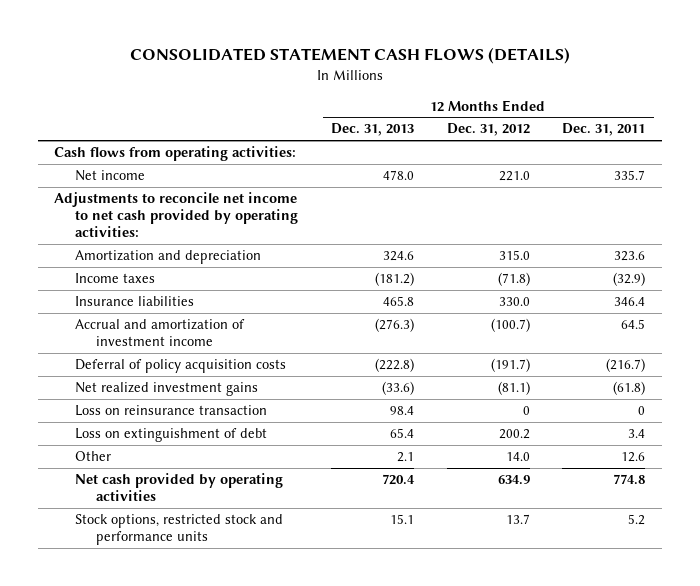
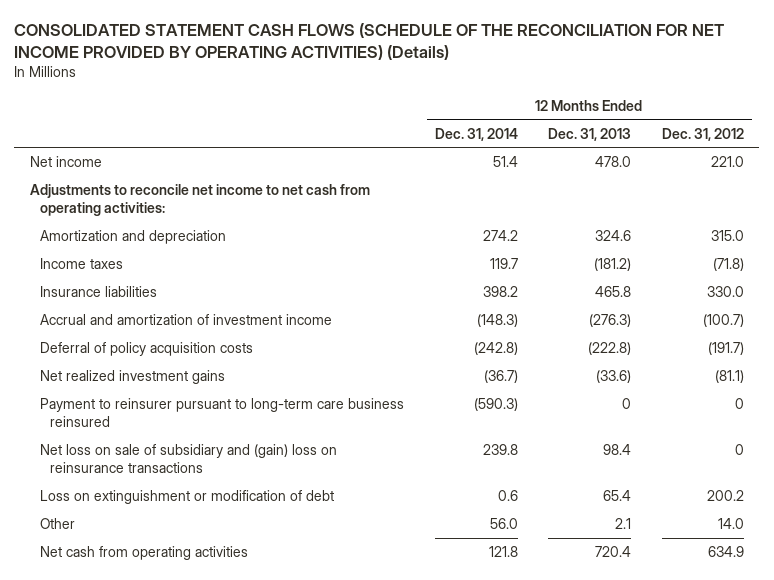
- CONSOLIDATED STATEMENT CASH FLOWS (DETAILS)
+ CONSOLIDATED STATEMENT CASH FLOWS (SCHEDULE OF THE RECONCILIATION FOR NET INCOME PROVIDED BY OPERATING ACTIVITIES) (Details)
- | 12 Months Ended Dec. 31, 2013 | 12 Months Ended Dec. 31, 2012 | 12 Months Ended Dec. 31, 2011
+ | 12 Months Ended Dec. 31, 2014 | 12 Months Ended Dec. 31, 2013 | 12 Months Ended Dec. 31, 2012
- Cash flows from operating activities:
- Adjustments to reconcile net income to net cash provided by operating activities:
+ Adjustments to reconcile net income to net cash from operating activities:
- Loss on reinsurance transaction | 98.4 | 0 | 0
- Loss on extinguishment of debt | 65.4 | 200.2 | 3.4
+ Payment to reinsurer pursuant to long-term care business reinsured | (590.3) | 0 | 0
+ Net loss on sale of subsidiary and (gain) loss on reinsurance transactions | 239.8 | 98.4 | 0
+ Loss on extinguishment or modification of debt | 0.6 | 65.4 | 200.2
- Net cash provided by operating activities | 720.4 | 634.9 | 774.8
- Stock options, restricted stock and performance units | 15.1 | 13.7 | 5.2
+ Net cash from operating activities | 121.8 | 720.4 | 634.9

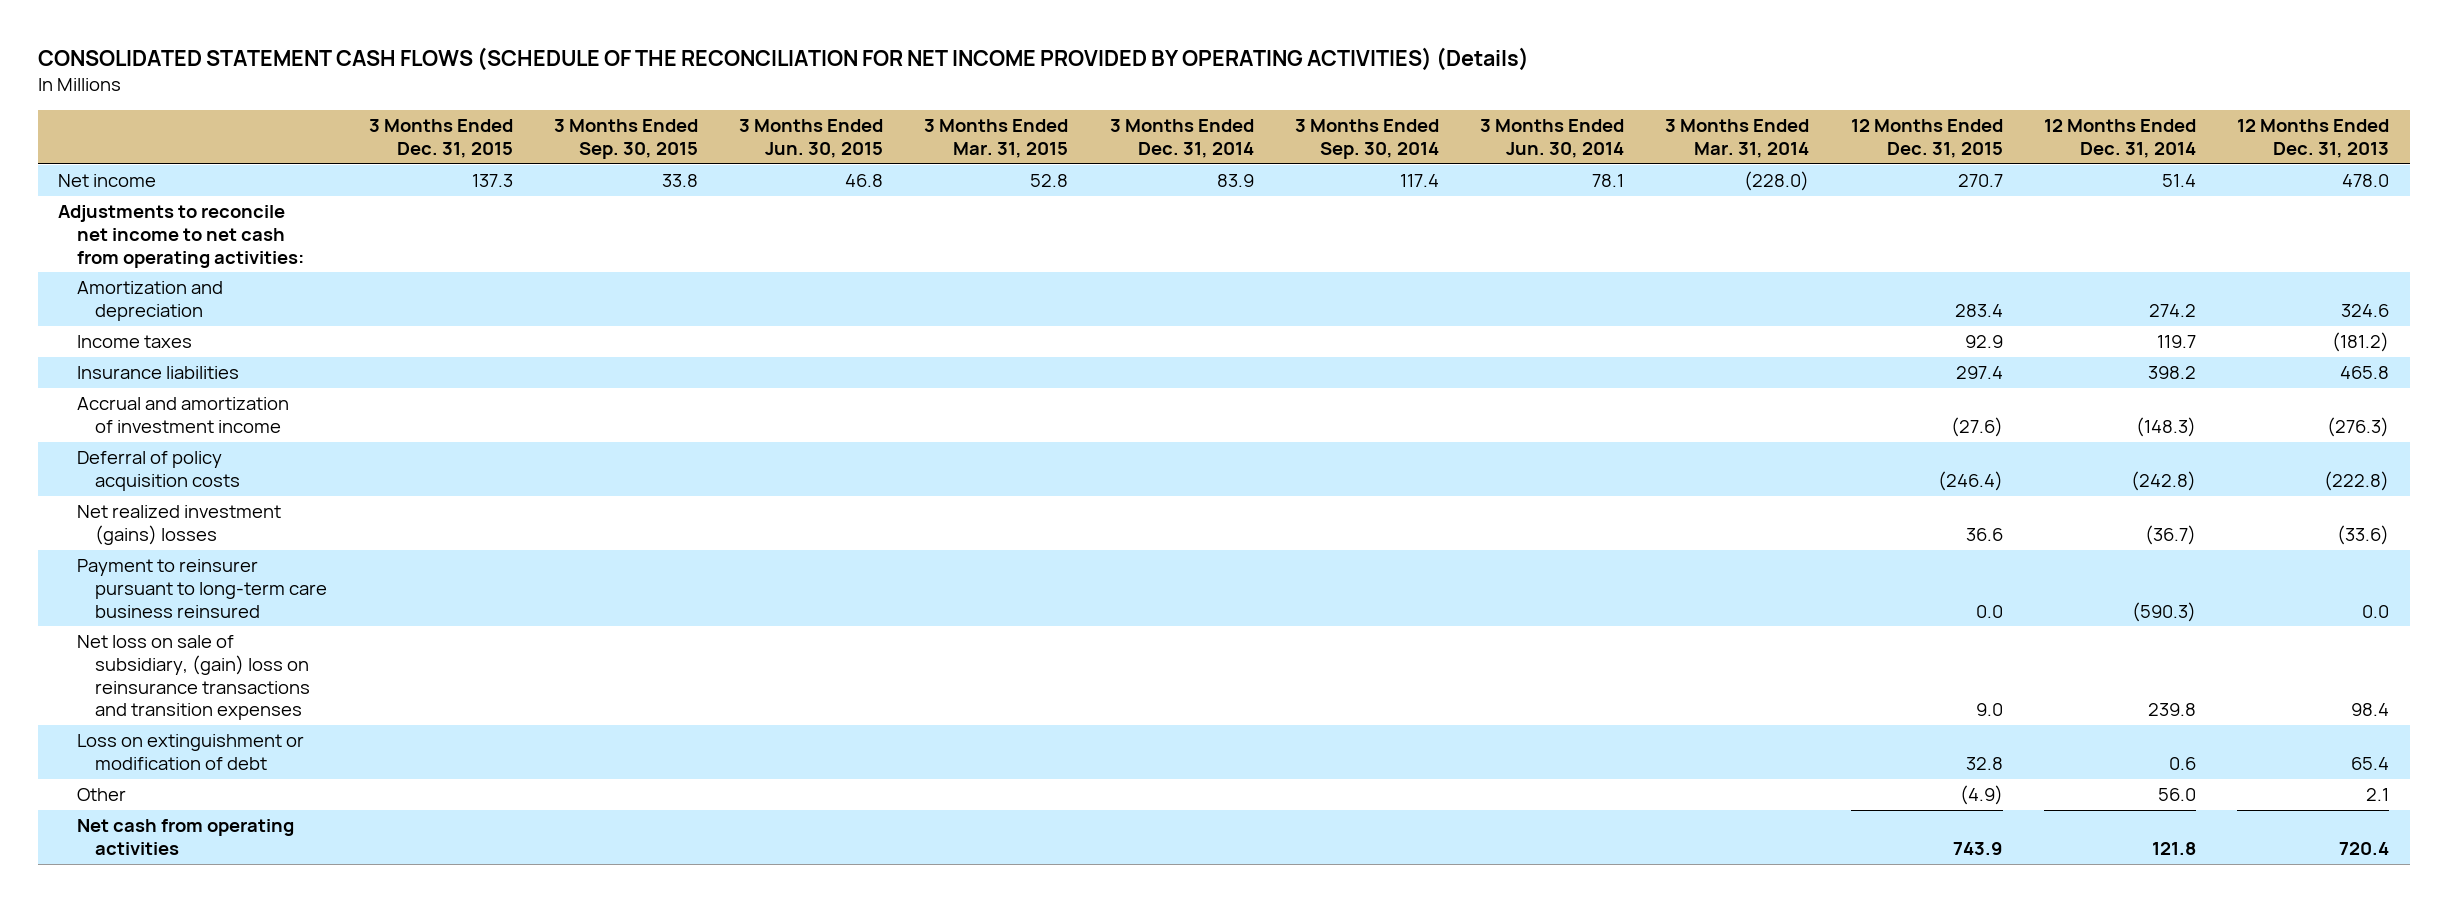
- | 12 Months Ended Dec. 31, 2014 | 12 Months Ended Dec. 31, 2013 | 12 Months Ended Dec. 31, 2012
+ | 3 Months Ended Dec. 31, 2015 | 3 Months Ended Sep. 30, 2015 | 3 Months Ended Jun. 30, 2015 | 3 Months Ended Mar. 31, 2015 | 3 Months Ended Dec. 31, 2014 | 3 Months Ended Sep. 30, 2014 | 3 Months Ended Jun. 30, 2014 | 3 Months Ended Mar. 31, 2014 | 12 Months Ended Dec. 31, 2015 | 12 Months Ended Dec. 31, 2014 | 12 Months Ended Dec. 31, 2013
- Net realized investment gains | (36.7) | (33.6) | (81.1)
- Payment to reinsurer pursuant to long-term care business reinsured | (590.3) | 0 | 0
- Net loss on sale of subsidiary and (gain) loss on reinsurance transactions | 239.8 | 98.4 | 0
+ Net realized investment (gains) losses | | | | | | | | | 36.6 | (36.7) | (33.6)
+ Payment to reinsurer pursuant to long-term care business reinsured | | | | | | | | | 0.0 | (590.3) | 0.0
+ Net loss on sale of subsidiary, (gain) loss on reinsurance transactions and transition expenses | | | | | | | | | 9.0 | 239.8 | 98.4

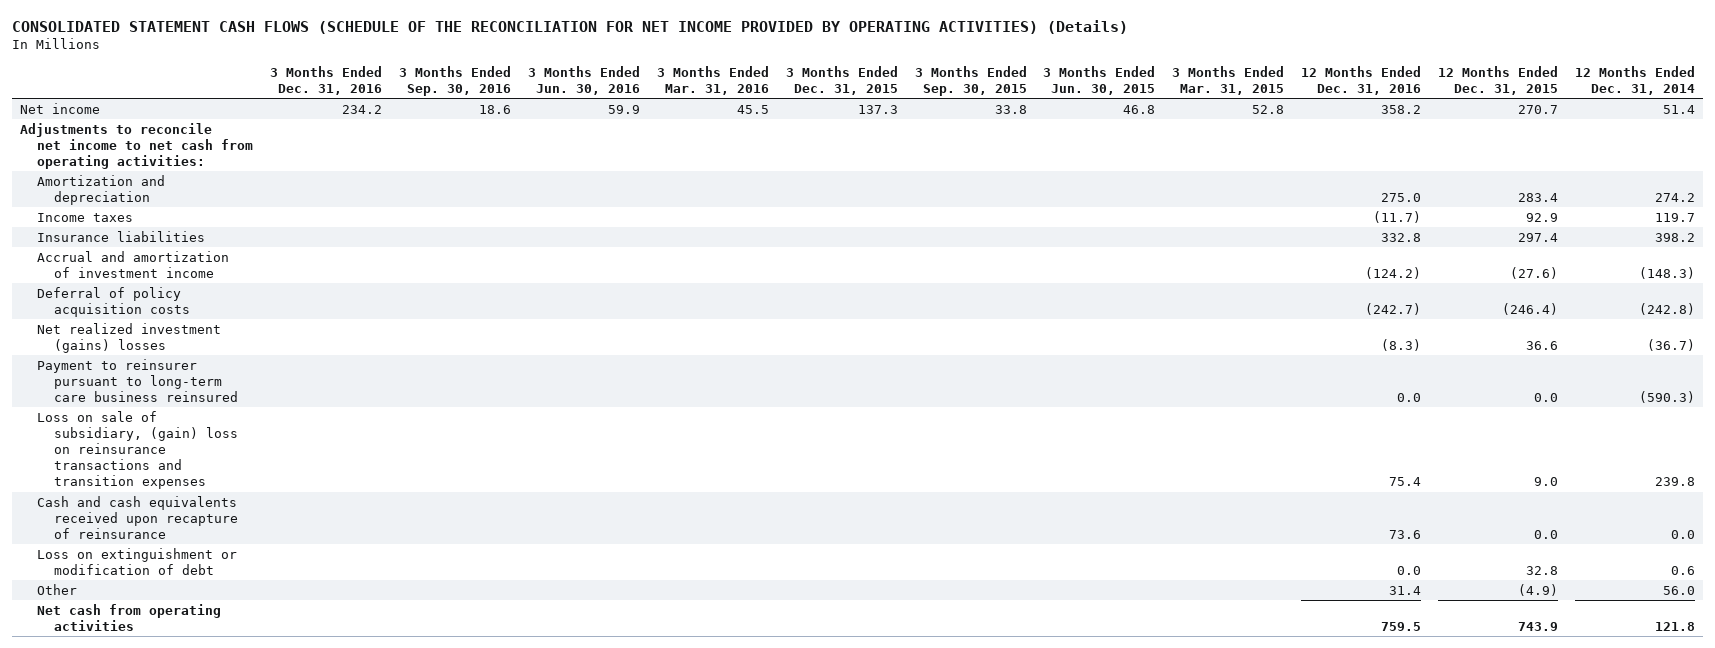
- | 3 Months Ended Dec. 31, 2015 | 3 Months Ended Sep. 30, 2015 | 3 Months Ended Jun. 30, 2015 | 3 Months Ended Mar. 31, 2015 | 3 Months Ended Dec. 31, 2014 | 3 Months Ended Sep. 30, 2014 | 3 Months Ended Jun. 30, 2014 | 3 Months Ended Mar. 31, 2014 | 12 Months Ended Dec. 31, 2015 | 12 Months Ended Dec. 31, 2014 | 12 Months Ended Dec. 31, 2013
+ | 3 Months Ended Dec. 31, 2016 | 3 Months Ended Sep. 30, 2016 | 3 Months Ended Jun. 30, 2016 | 3 Months Ended Mar. 31, 2016 | 3 Months Ended Dec. 31, 2015 | 3 Months Ended Sep. 30, 2015 | 3 Months Ended Jun. 30, 2015 | 3 Months Ended Mar. 31, 2015 | 12 Months Ended Dec. 31, 2016 | 12 Months Ended Dec. 31, 2015 | 12 Months Ended Dec. 31, 2014
- Net loss on sale of subsidiary, (gain) loss on reinsurance transactions and transition expenses | | | | | | | | | 9.0 | 239.8 | 98.4
+ Loss on sale of subsidiary, (gain) loss on reinsurance transactions and transition expenses | | | | | | | | | 75.4 | 9.0 | 239.8
+ Cash and cash equivalents received upon recapture of reinsurance | | | | | | | | | 73.6 | 0.0 | 0.0

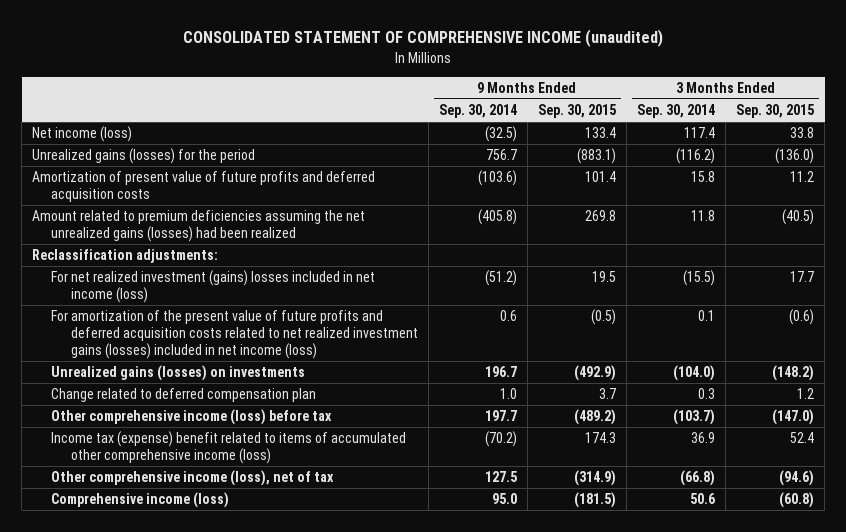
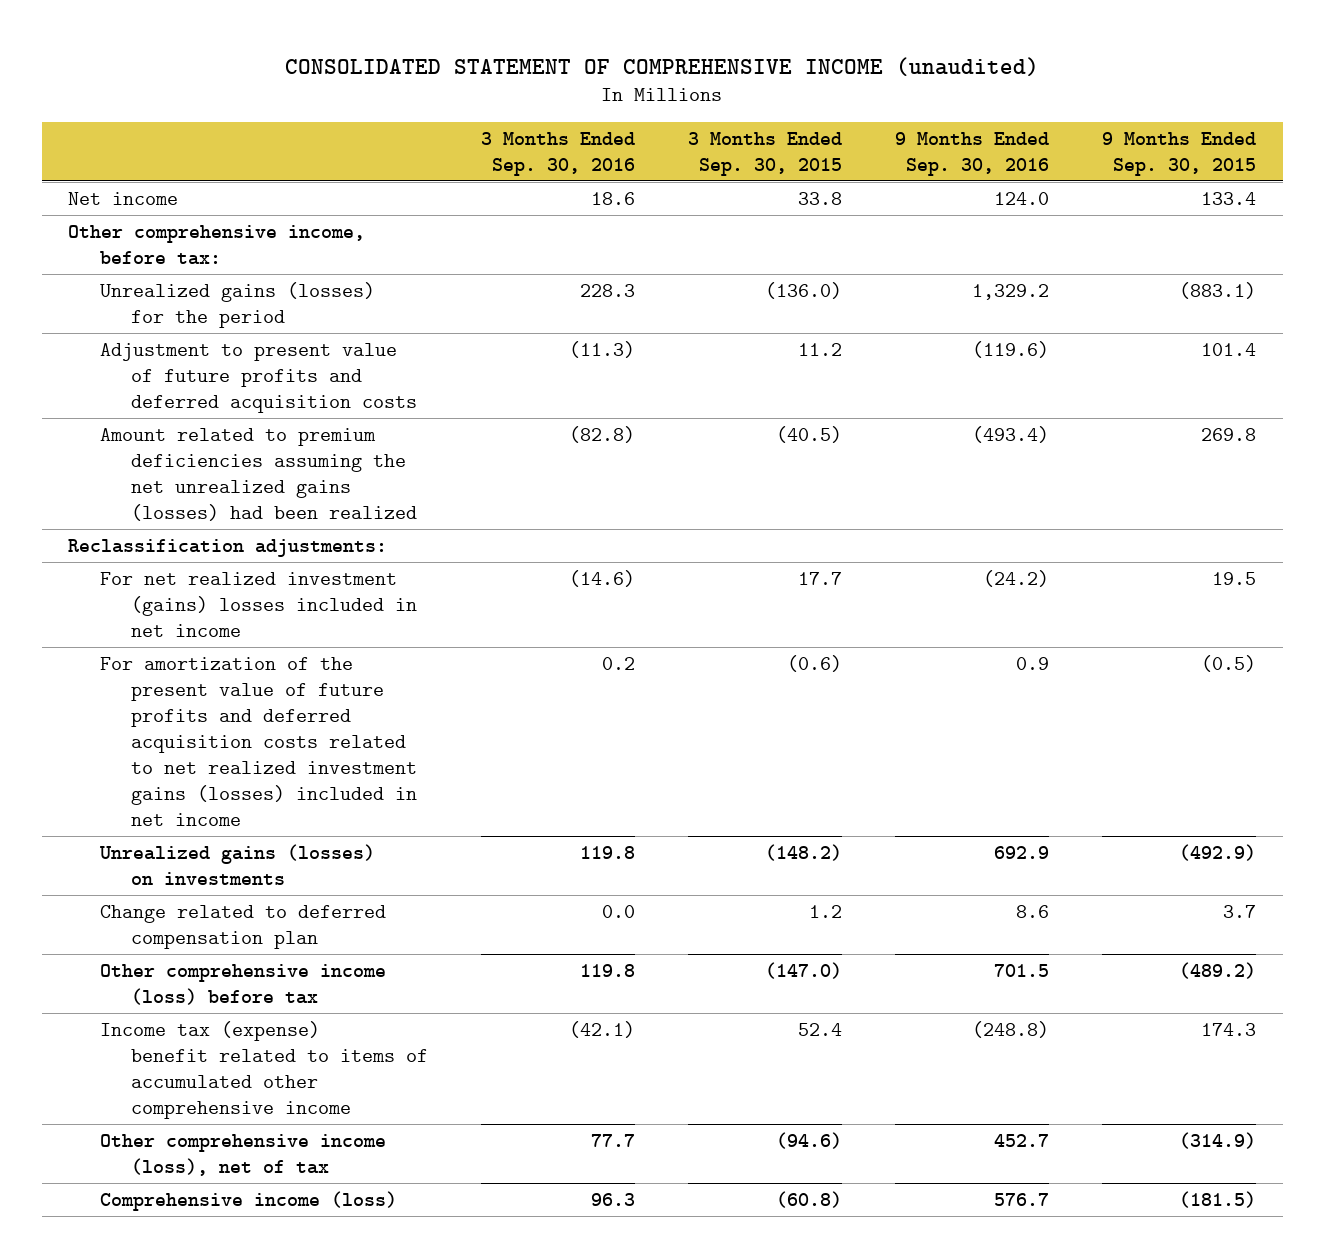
- | 9 Months Ended Sep. 30, 2014 | 9 Months Ended Sep. 30, 2015 | 3 Months Ended Sep. 30, 2014 | 3 Months Ended Sep. 30, 2015
+ | 3 Months Ended Sep. 30, 2016 | 3 Months Ended Sep. 30, 2015 | 9 Months Ended Sep. 30, 2016 | 9 Months Ended Sep. 30, 2015
- Net income (loss) | (32.5) | 133.4 | 117.4 | 33.8
+ Net income | 18.6 | 33.8 | 124.0 | 133.4
+ Other comprehensive income, before tax:
- Amortization of present value of future profits and deferred acquisition costs | (103.6) | 101.4 | 15.8 | 11.2
+ Adjustment to present value of future profits and deferred acquisition costs | (11.3) | 11.2 | (119.6) | 101.4
- For net realized investment (gains) losses included in net income (loss) | (51.2) | 19.5 | (15.5) | 17.7
- For amortization of the present value of future profits and deferred acquisition costs related to net realized investment gains (losses) included in net income (loss) | 0.6 | (0.5) | 0.1 | (0.6)
+ For net realized investment (gains) losses included in net income | (14.6) | 17.7 | (24.2) | 19.5
+ For amortization of the present value of future profits and deferred acquisition costs related to net realized investment gains (losses) included in net income | 0.2 | (0.6) | 0.9 | (0.5)
- Income tax (expense) benefit related to items of accumulated other comprehensive income (loss) | (70.2) | 174.3 | 36.9 | 52.4
+ Income tax (expense) benefit related to items of accumulated other comprehensive income | (42.1) | 52.4 | (248.8) | 174.3

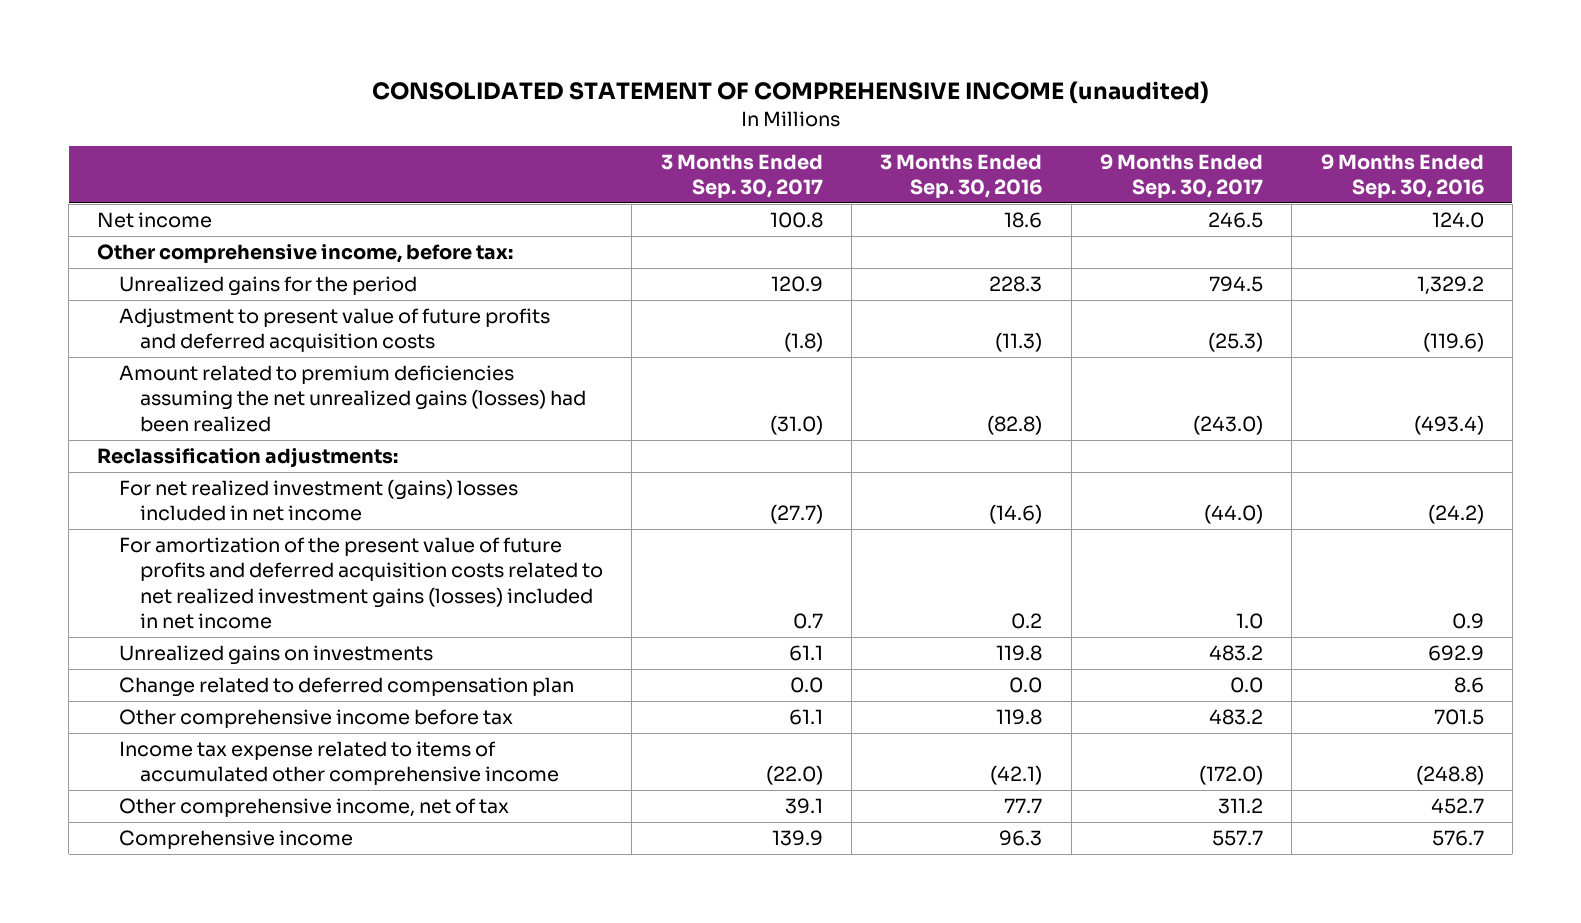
- | 3 Months Ended Sep. 30, 2016 | 3 Months Ended Sep. 30, 2015 | 9 Months Ended Sep. 30, 2016 | 9 Months Ended Sep. 30, 2015
+ | 3 Months Ended Sep. 30, 2017 | 3 Months Ended Sep. 30, 2016 | 9 Months Ended Sep. 30, 2017 | 9 Months Ended Sep. 30, 2016
- Unrealized gains (losses) for the period | 228.3 | (136.0) | 1,329.2 | (883.1)
+ Unrealized gains for the period | 120.9 | 228.3 | 794.5 | 1,329.2
- Unrealized gains (losses) on investments | 119.8 | (148.2) | 692.9 | (492.9)
+ Unrealized gains on investments | 61.1 | 119.8 | 483.2 | 692.9
- Other comprehensive income (loss) before tax | 119.8 | (147.0) | 701.5 | (489.2)
- Income tax (expense) benefit related to items of accumulated other comprehensive income | (42.1) | 52.4 | (248.8) | 174.3
- Other comprehensive income (loss), net of tax | 77.7 | (94.6) | 452.7 | (314.9)
- Comprehensive income (loss) | 96.3 | (60.8) | 576.7 | (181.5)
+ Other comprehensive income before tax | 61.1 | 119.8 | 483.2 | 701.5
+ Income tax expense related to items of accumulated other comprehensive income | (22.0) | (42.1) | (172.0) | (248.8)
+ Other comprehensive income, net of tax | 39.1 | 77.7 | 311.2 | 452.7
+ Comprehensive income | 139.9 | 96.3 | 557.7 | 576.7

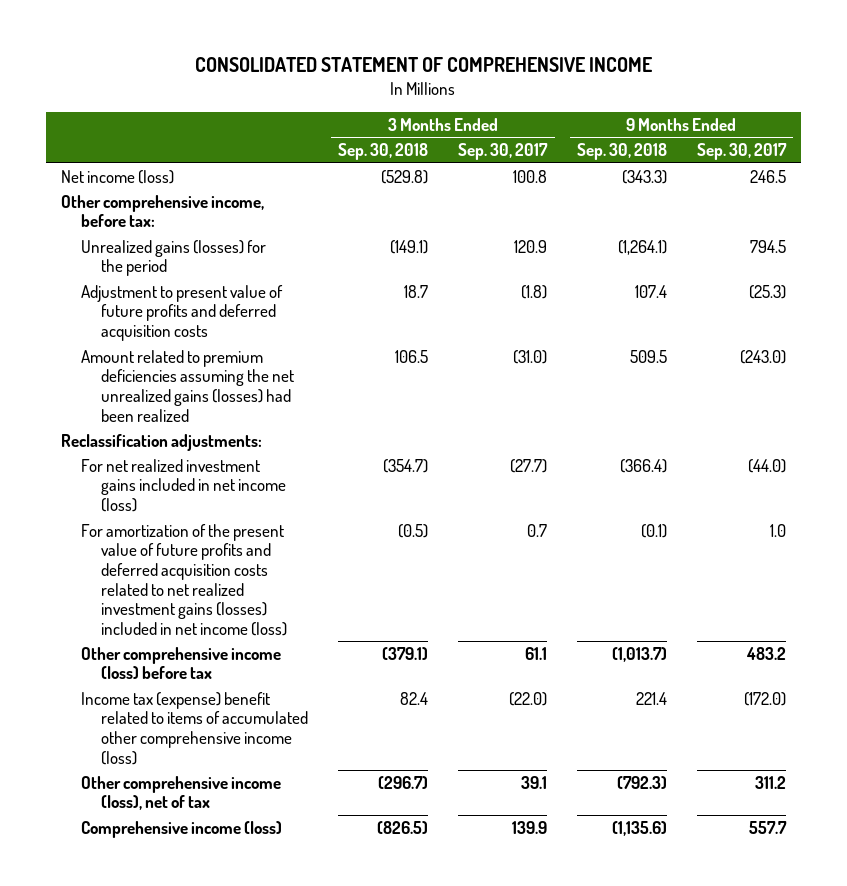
- CONSOLIDATED STATEMENT OF COMPREHENSIVE INCOME (unaudited)
+ CONSOLIDATED STATEMENT OF COMPREHENSIVE INCOME
- | 3 Months Ended Sep. 30, 2017 | 3 Months Ended Sep. 30, 2016 | 9 Months Ended Sep. 30, 2017 | 9 Months Ended Sep. 30, 2016
+ | 3 Months Ended Sep. 30, 2018 | 3 Months Ended Sep. 30, 2017 | 9 Months Ended Sep. 30, 2018 | 9 Months Ended Sep. 30, 2017
- Net income | 100.8 | 18.6 | 246.5 | 124.0
+ Net income (loss) | (529.8) | 100.8 | (343.3) | 246.5
- Unrealized gains for the period | 120.9 | 228.3 | 794.5 | 1,329.2
+ Unrealized gains (losses) for the period | (149.1) | 120.9 | (1,264.1) | 794.5
- For net realized investment (gains) losses included in net income | (27.7) | (14.6) | (44.0) | (24.2)
- For amortization of the present value of future profits and deferred acquisition costs related to net realized investment gains (losses) included in net income | 0.7 | 0.2 | 1.0 | 0.9
- Unrealized gains on investments | 61.1 | 119.8 | 483.2 | 692.9
- Change related to deferred compensation plan | 0.0 | 0.0 | 0.0 | 8.6
- Other comprehensive income before tax | 61.1 | 119.8 | 483.2 | 701.5
- Income tax expense related to items of accumulated other comprehensive income | (22.0) | (42.1) | (172.0) | (248.8)
- Other comprehensive income, net of tax | 39.1 | 77.7 | 311.2 | 452.7
- Comprehensive income | 139.9 | 96.3 | 557.7 | 576.7
+ For net realized investment gains included in net income (loss) | (354.7) | (27.7) | (366.4) | (44.0)
+ For amortization of the present value of future profits and deferred acquisition costs related to net realized investment gains (losses) included in net income (loss) | (0.5) | 0.7 | (0.1) | 1.0
+ Other comprehensive income (loss) before tax | (379.1) | 61.1 | (1,013.7) | 483.2
+ Income tax (expense) benefit related to items of accumulated other comprehensive income (loss) | 82.4 | (22.0) | 221.4 | (172.0)
+ Other comprehensive income (loss), net of tax | (296.7) | 39.1 | (792.3) | 311.2
+ Comprehensive income (loss) | (826.5) | 139.9 | (1,135.6) | 557.7

